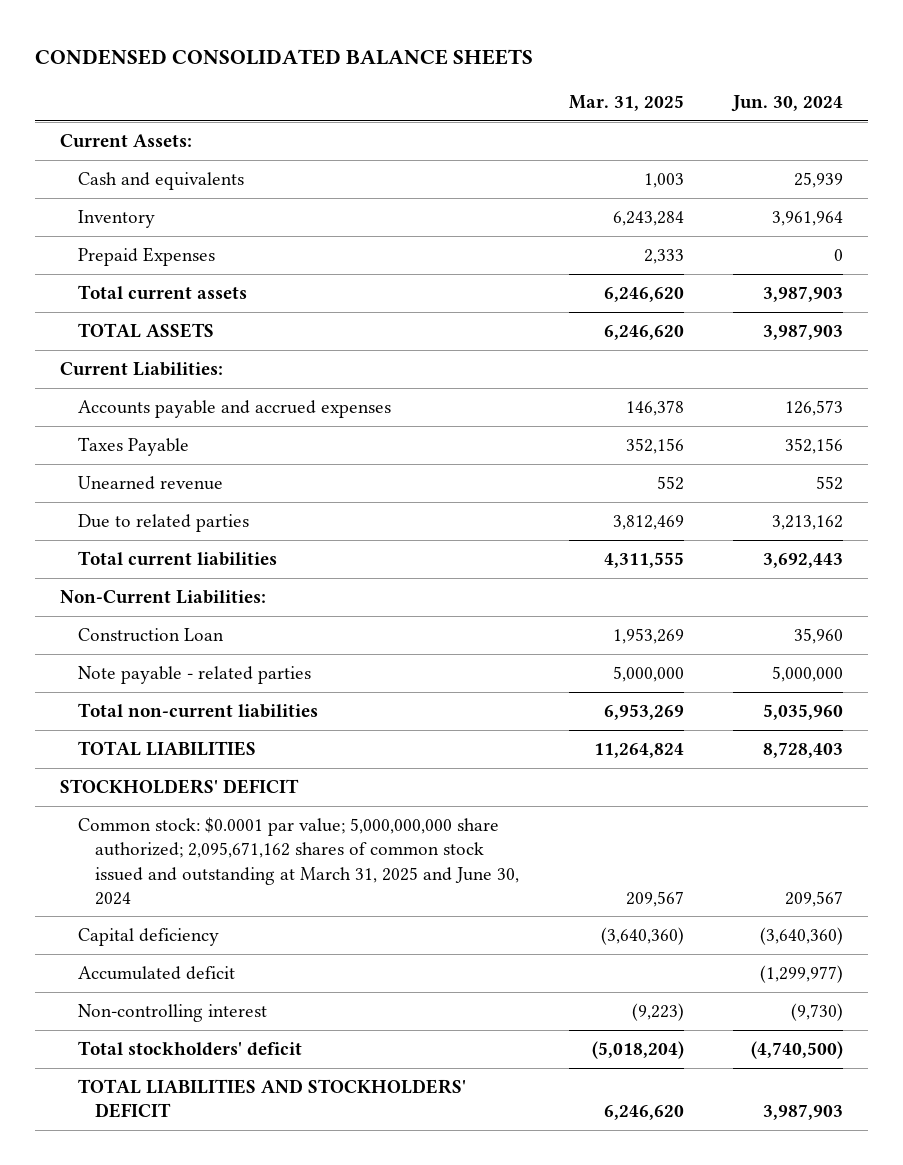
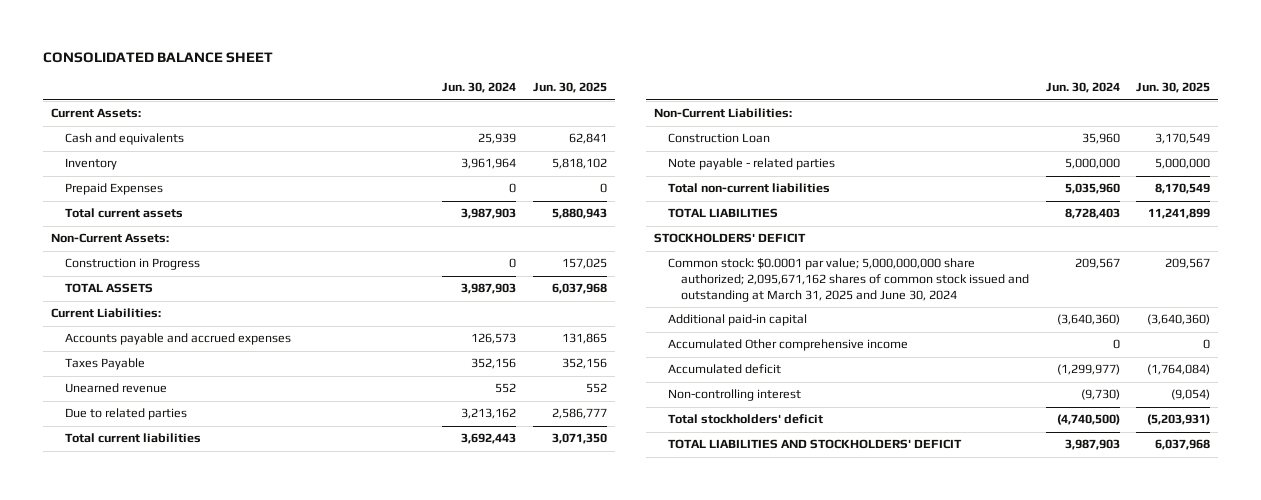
- CONDENSED CONSOLIDATED BALANCE SHEETS
+ CONSOLIDATED BALANCE SHEET
- | Mar. 31, 2025 | Jun. 30, 2024
+ | Jun. 30, 2024 | Jun. 30, 2025
+ Non-Current Assets:
+ Construction in Progress | 0 | 157,025
- Capital deficiency | (3,640,360) | (3,640,360)
+ Additional paid-in capital | (3,640,360) | (3,640,360)
+ Accumulated Other comprehensive income | 0 | 0

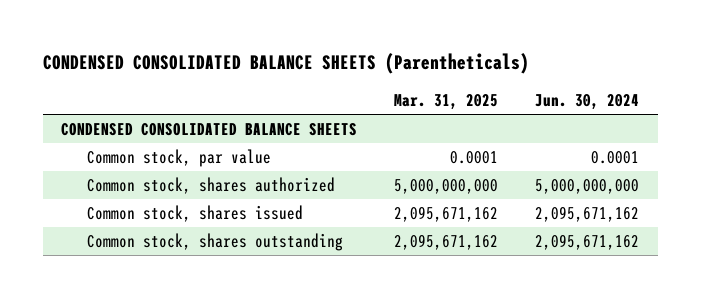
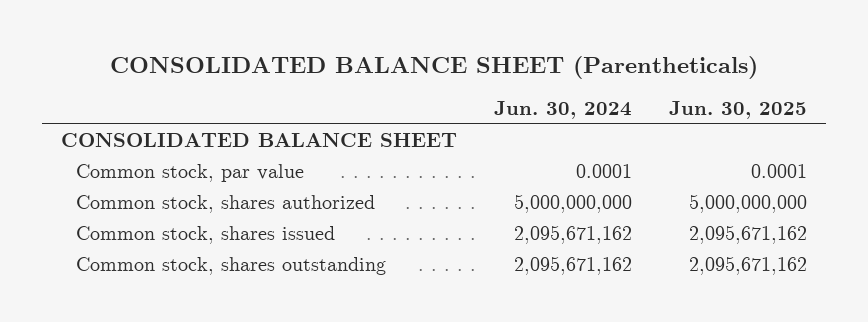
- CONDENSED CONSOLIDATED BALANCE SHEETS (Parentheticals)
+ CONSOLIDATED BALANCE SHEET (Parentheticals)
- | Mar. 31, 2025 | Jun. 30, 2024
+ | Jun. 30, 2024 | Jun. 30, 2025
- CONDENSED CONSOLIDATED BALANCE SHEETS
+ CONSOLIDATED BALANCE SHEET

